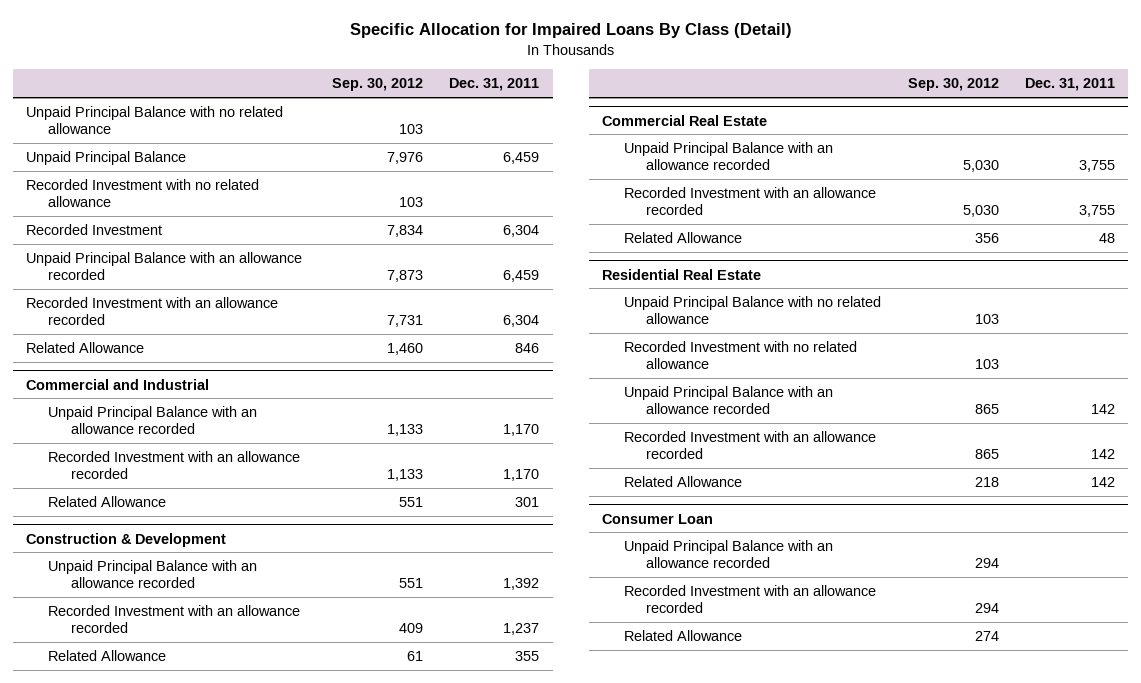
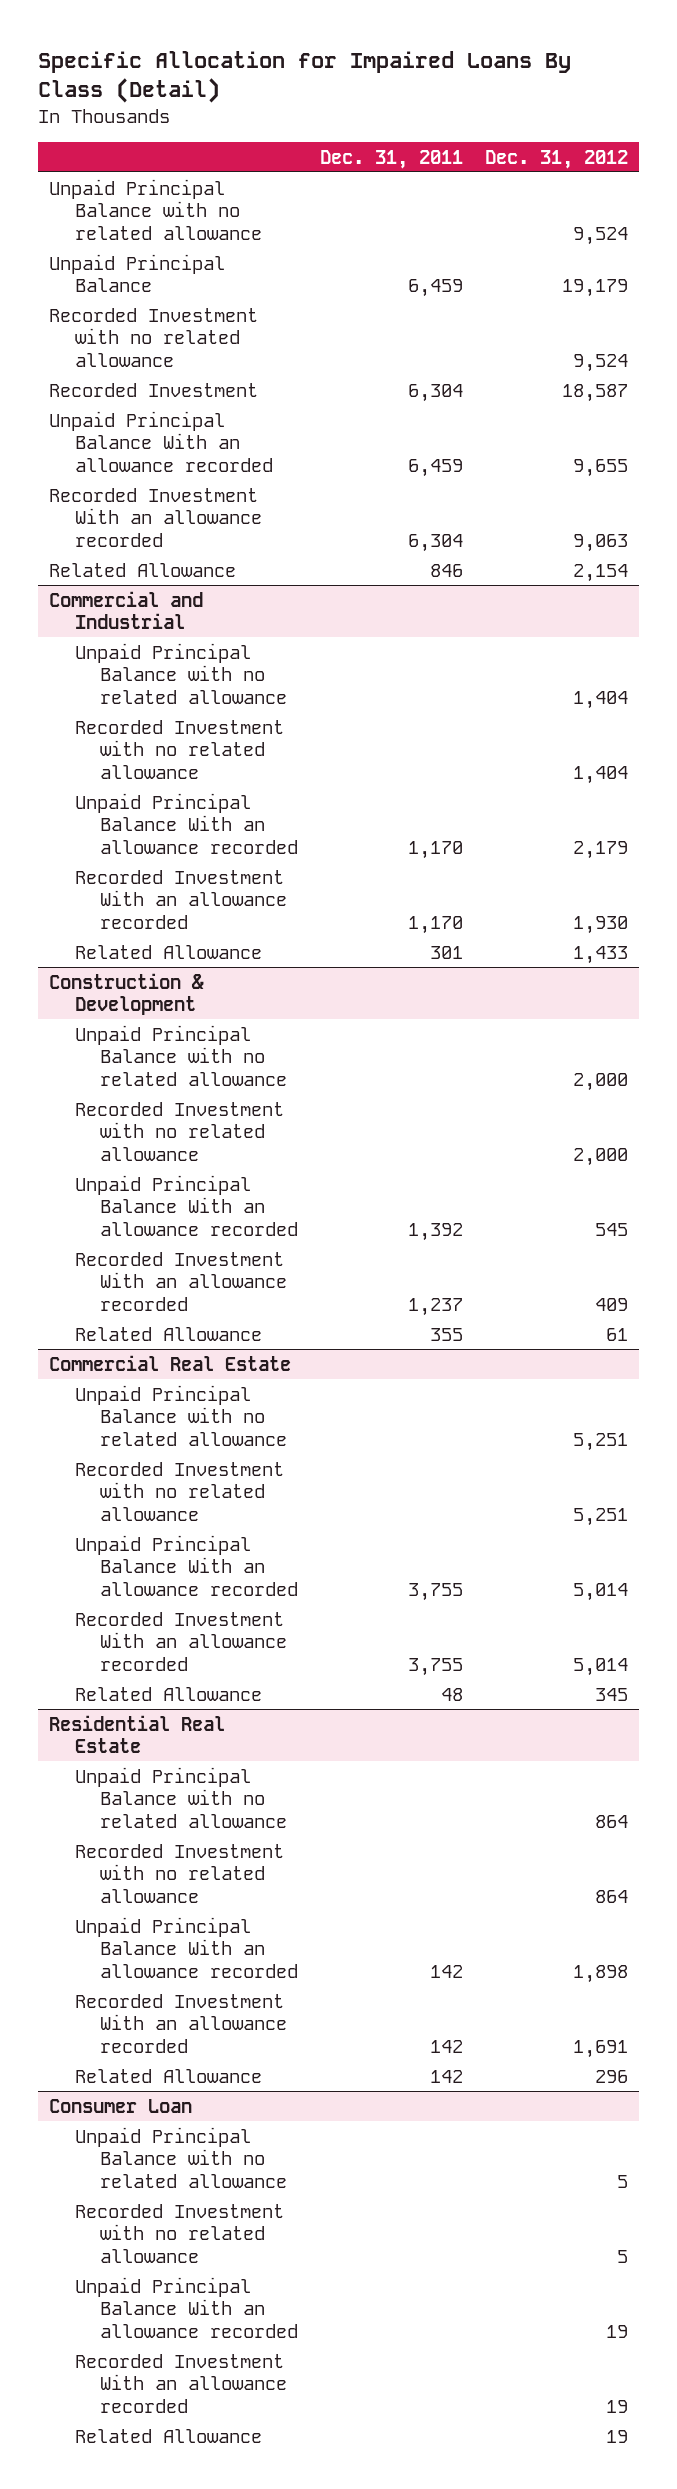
- | Sep. 30, 2012 | Dec. 31, 2011
+ | Dec. 31, 2011 | Dec. 31, 2012
- Unpaid Principal Balance with an allowance recorded | 7,873 | 6,459
- Recorded Investment with an allowance recorded | 7,731 | 6,304
+ Unpaid Principal Balance With an allowance recorded | 6,459 | 9,655
+ Recorded Investment With an allowance recorded | 6,304 | 9,063
@ Commercial and Industrial
- Unpaid Principal Balance with an allowance recorded | 1,133 | 1,170
- Recorded Investment with an allowance recorded | 1,133 | 1,170
+ Unpaid Principal Balance with no related allowance | | 1,404
+ Recorded Investment with no related allowance | | 1,404
+ Unpaid Principal Balance With an allowance recorded | 1,170 | 2,179
+ Recorded Investment With an allowance recorded | 1,170 | 1,930
@ Construction & Development
- Unpaid Principal Balance with an allowance recorded | 551 | 1,392
- Recorded Investment with an allowance recorded | 409 | 1,237
+ Unpaid Principal Balance with no related allowance | | 2,000
+ Recorded Investment with no related allowance | | 2,000
+ Unpaid Principal Balance With an allowance recorded | 1,392 | 545
+ Recorded Investment With an allowance recorded | 1,237 | 409
@ Commercial Real Estate
- Unpaid Principal Balance with an allowance recorded | 5,030 | 3,755
- Recorded Investment with an allowance recorded | 5,030 | 3,755
+ Unpaid Principal Balance with no related allowance | | 5,251
+ Recorded Investment with no related allowance | | 5,251
+ Unpaid Principal Balance With an allowance recorded | 3,755 | 5,014
+ Recorded Investment With an allowance recorded | 3,755 | 5,014
@ Residential Real Estate
- Unpaid Principal Balance with an allowance recorded | 865 | 142
- Recorded Investment with an allowance recorded | 865 | 142
+ Unpaid Principal Balance With an allowance recorded | 142 | 1,898
+ Recorded Investment With an allowance recorded | 142 | 1,691
@ Consumer Loan
- Unpaid Principal Balance with an allowance recorded | 294 |
- Recorded Investment with an allowance recorded | 294 |
+ Unpaid Principal Balance with no related allowance | | 5
+ Recorded Investment with no related allowance | | 5
+ Unpaid Principal Balance With an allowance recorded | | 19
+ Recorded Investment With an allowance recorded | | 19

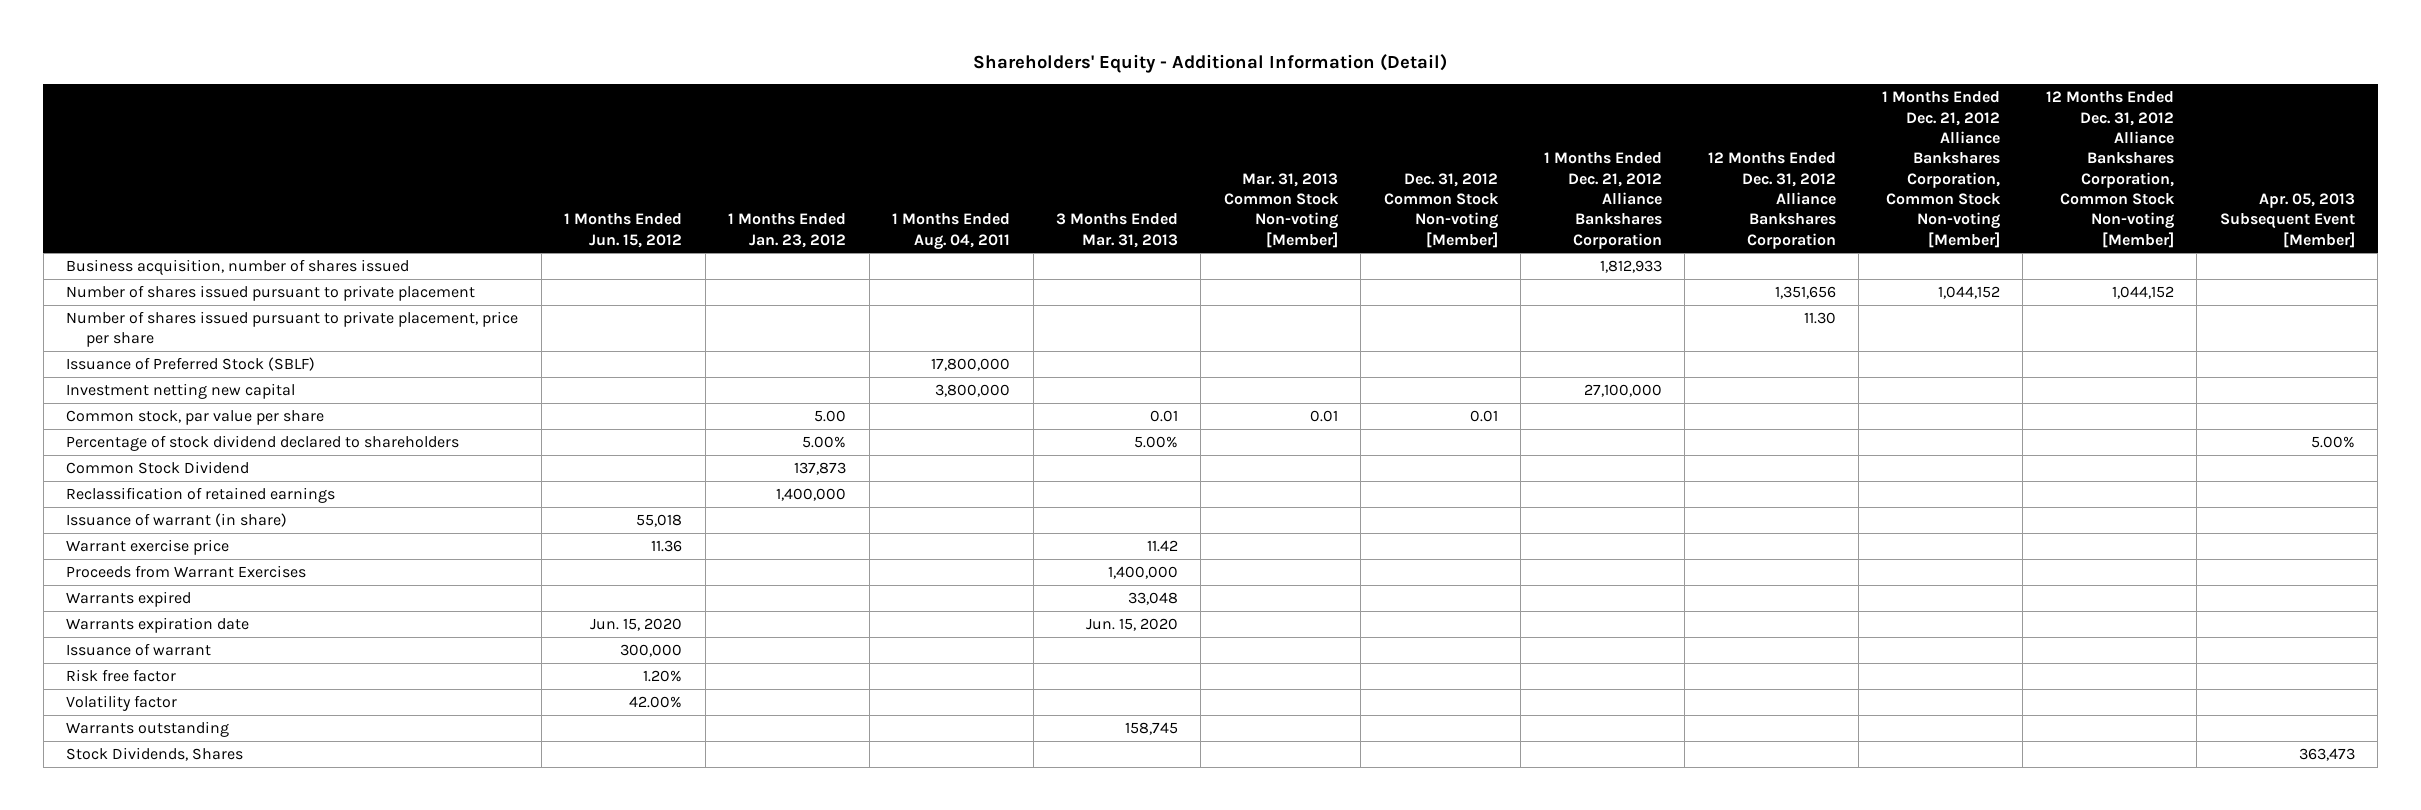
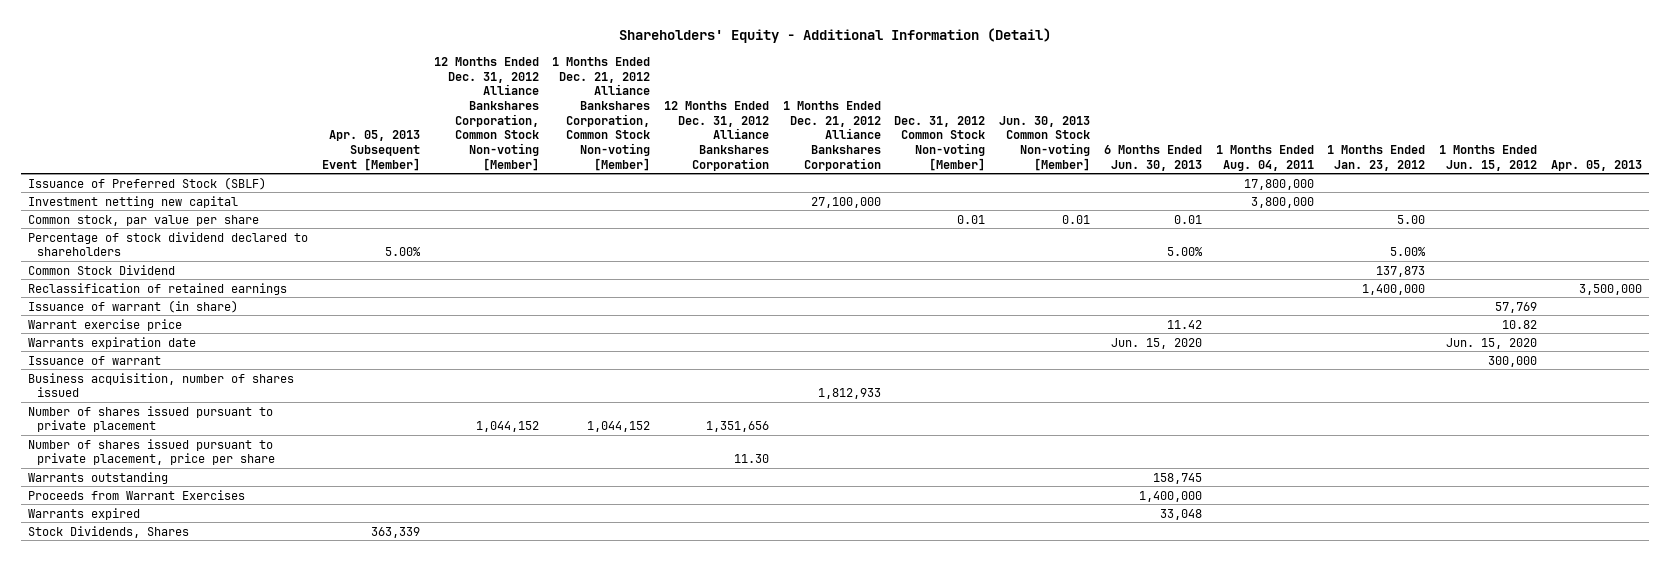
- | 1 Months Ended Jun. 15, 2012 | 1 Months Ended Jan. 23, 2012 | 1 Months Ended Aug. 04, 2011 | 3 Months Ended Mar. 31, 2013 | Mar. 31, 2013 Common Stock Non-voting [Member] | Dec. 31, 2012 Common Stock Non-voting [Member] | 1 Months Ended Dec. 21, 2012 Alliance Bankshares Corporation | 12 Months Ended Dec. 31, 2012 Alliance Bankshares Corporation | 1 Months Ended Dec. 21, 2012 Alliance Bankshares Corporation, Common Stock Non-voting [Member] | 12 Months Ended Dec. 31, 2012 Alliance Bankshares Corporation, Common Stock Non-voting [Member] | Apr. 05, 2013 Subsequent Event [Member]
+ | Apr. 05, 2013 Subsequent Event [Member] | 12 Months Ended Dec. 31, 2012 Alliance Bankshares Corporation, Common Stock Non-voting [Member] | 1 Months Ended Dec. 21, 2012 Alliance Bankshares Corporation, Common Stock Non-voting [Member] | 12 Months Ended Dec. 31, 2012 Alliance Bankshares Corporation | 1 Months Ended Dec. 21, 2012 Alliance Bankshares Corporation | Dec. 31, 2012 Common Stock Non-voting [Member] | Jun. 30, 2013 Common Stock Non-voting [Member] | 6 Months Ended Jun. 30, 2013 | 1 Months Ended Aug. 04, 2011 | 1 Months Ended Jan. 23, 2012 | 1 Months Ended Jun. 15, 2012 | Apr. 05, 2013
- Issuance of warrant (in share) | 55,018 | | | | | | | | | |
- Warrant exercise price | 11.36 | | | 11.42 | | | | | | |
+ Issuance of warrant (in share) | | | | | | | | | | | 57,769 |
+ Warrant exercise price | | | | | | | | 11.42 | | | 10.82 |
- Risk free factor | 1.20% | | | | | | | | | |
- Volatility factor | 42.00% | | | | | | | | | |
moved down: Business acquisition, number of shares issued | | | | | 1,812,933 | | | | | | |
moved down: Number of shares issued pursuant to private placement | | 1,044,152 | 1,044,152 | 1,351,656 | | | | | | | |
moved down: Number of shares issued pursuant to private placement, price per share | | | | 11.30 | | | | | | | |
- Stock Dividends, Shares | | | | | | | | | | | 363,473
moved down: Proceeds from Warrant Exercises | | | | | | | | 1,400,000 | | | |
moved down: Warrants expired | | | | | | | | 33,048 | | | |
+ Stock Dividends, Shares | 363,339 | | | | | | | | | | |

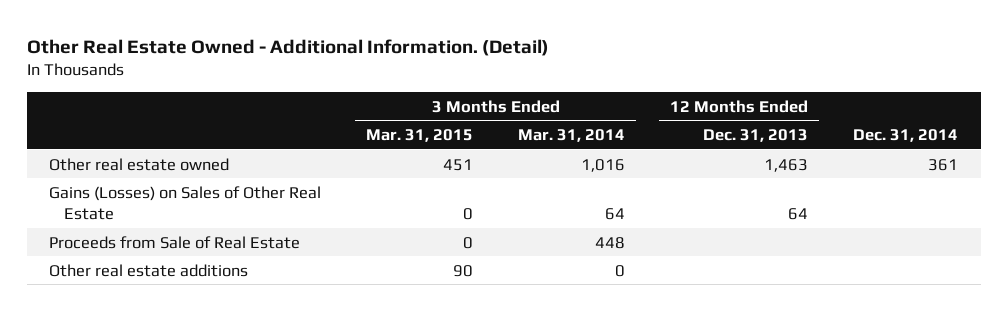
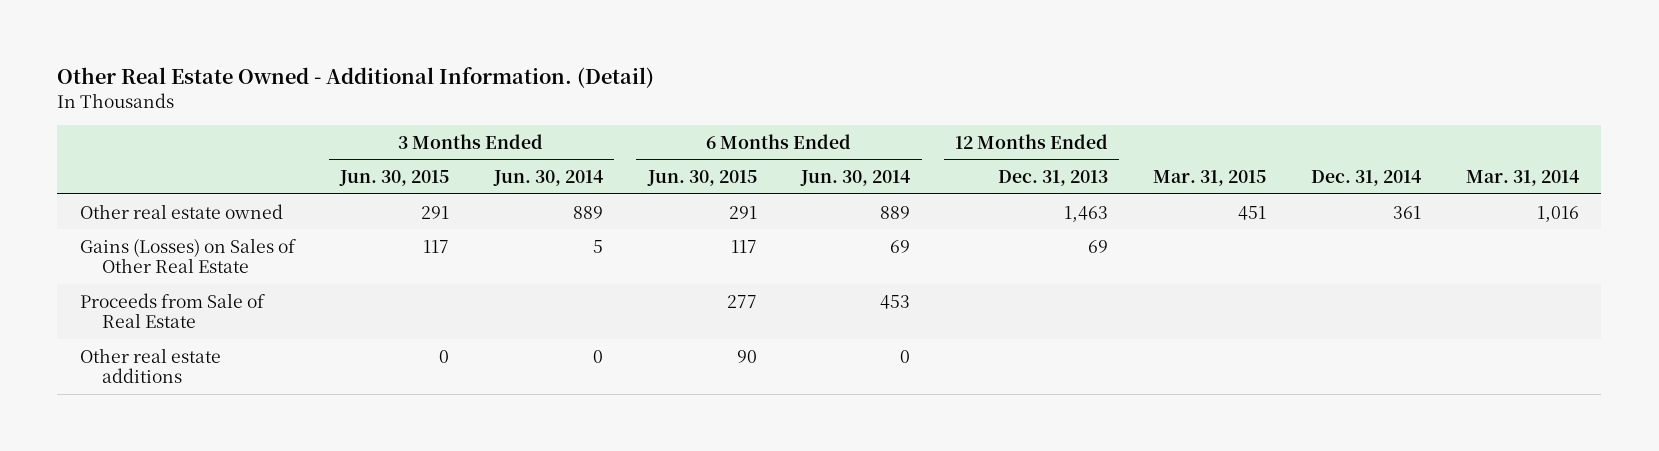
- | 3 Months Ended Mar. 31, 2015 | 3 Months Ended Mar. 31, 2014 | 12 Months Ended Dec. 31, 2013 | Dec. 31, 2014
+ | 3 Months Ended Jun. 30, 2015 | 3 Months Ended Jun. 30, 2014 | 6 Months Ended Jun. 30, 2015 | 6 Months Ended Jun. 30, 2014 | 12 Months Ended Dec. 31, 2013 | Mar. 31, 2015 | Dec. 31, 2014 | Mar. 31, 2014
- Gains (Losses) on Sales of Other Real Estate | 0 | 64 | 64 |
+ Gains (Losses) on Sales of Other Real Estate | 117 | 5 | 117 | 69 | 69 | | |

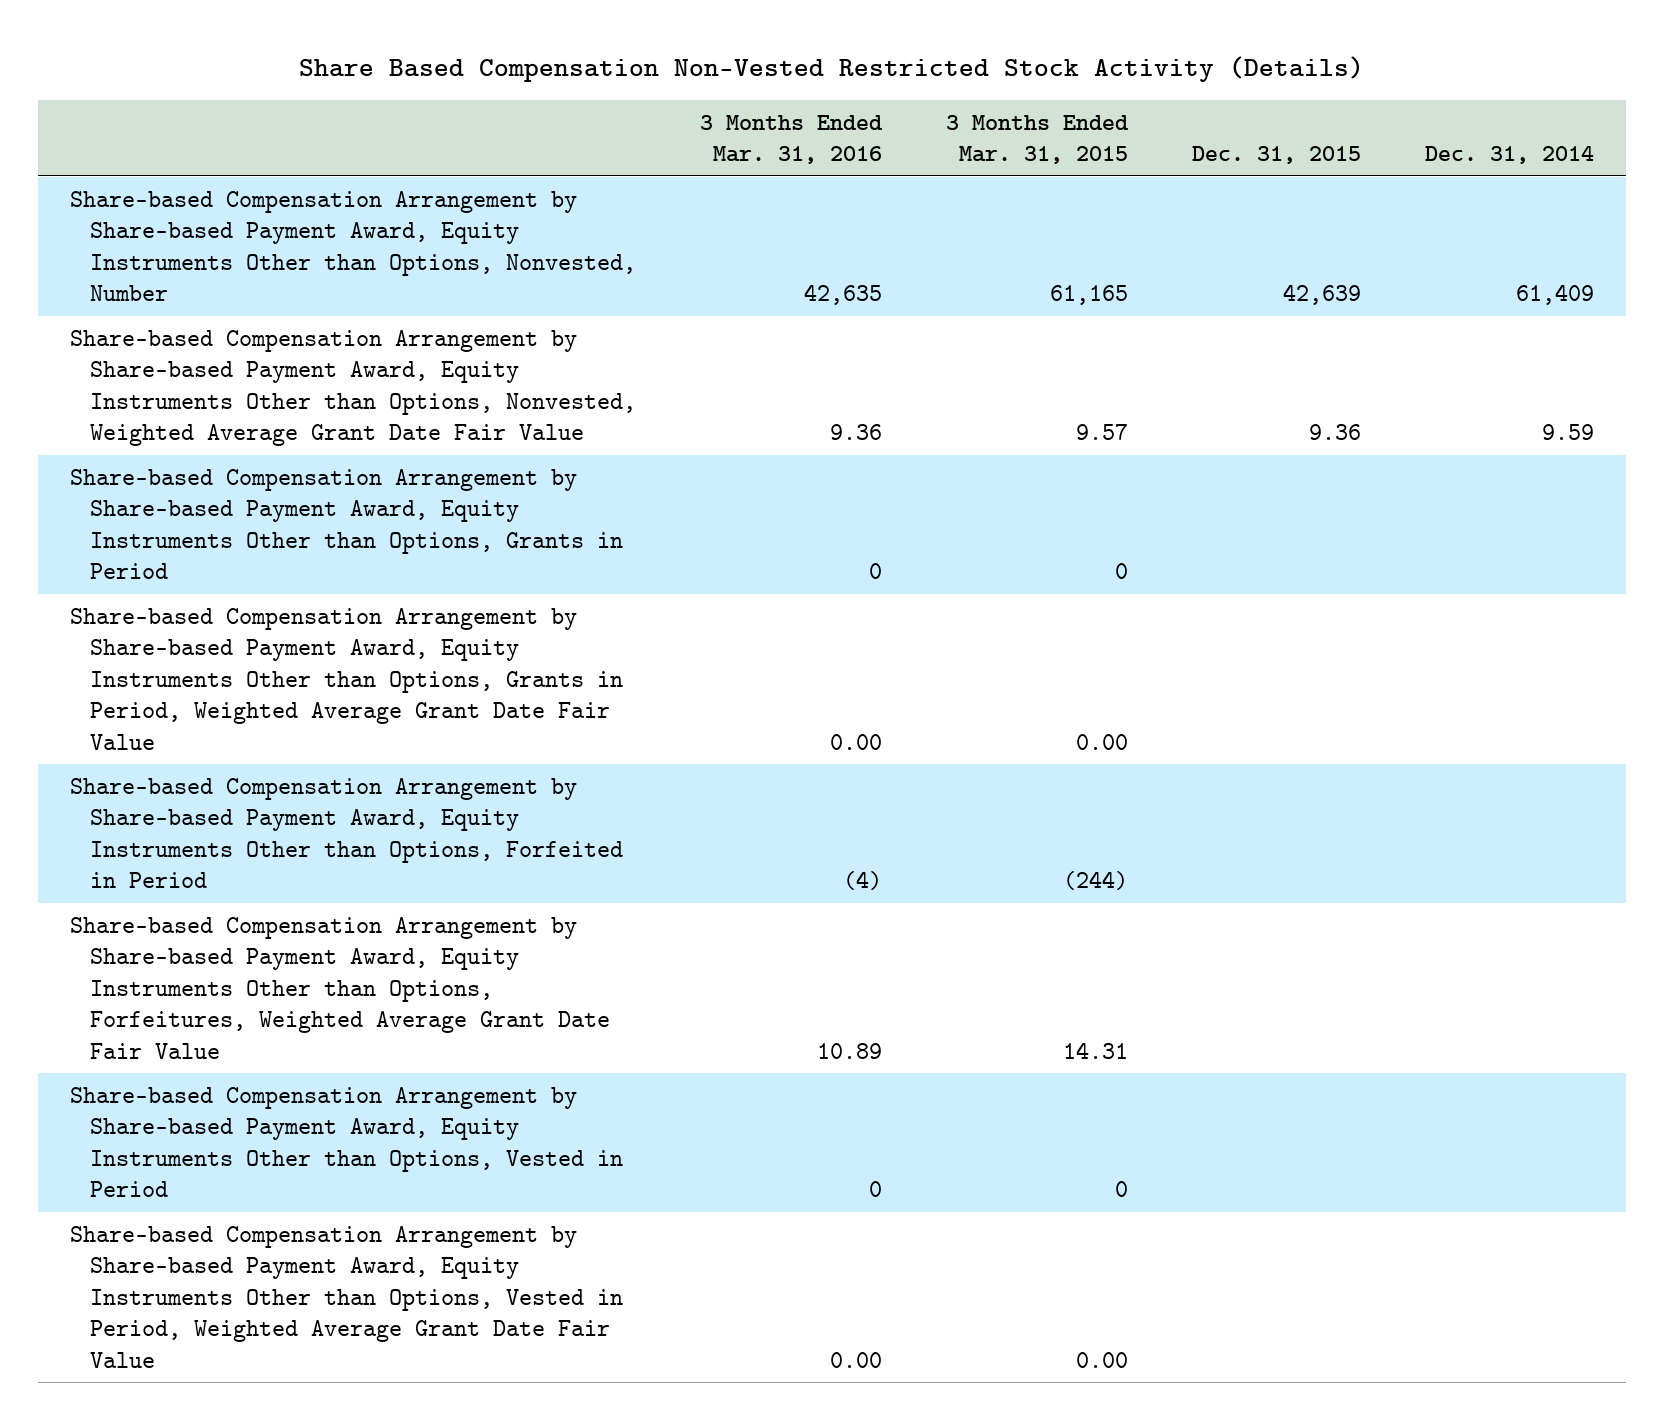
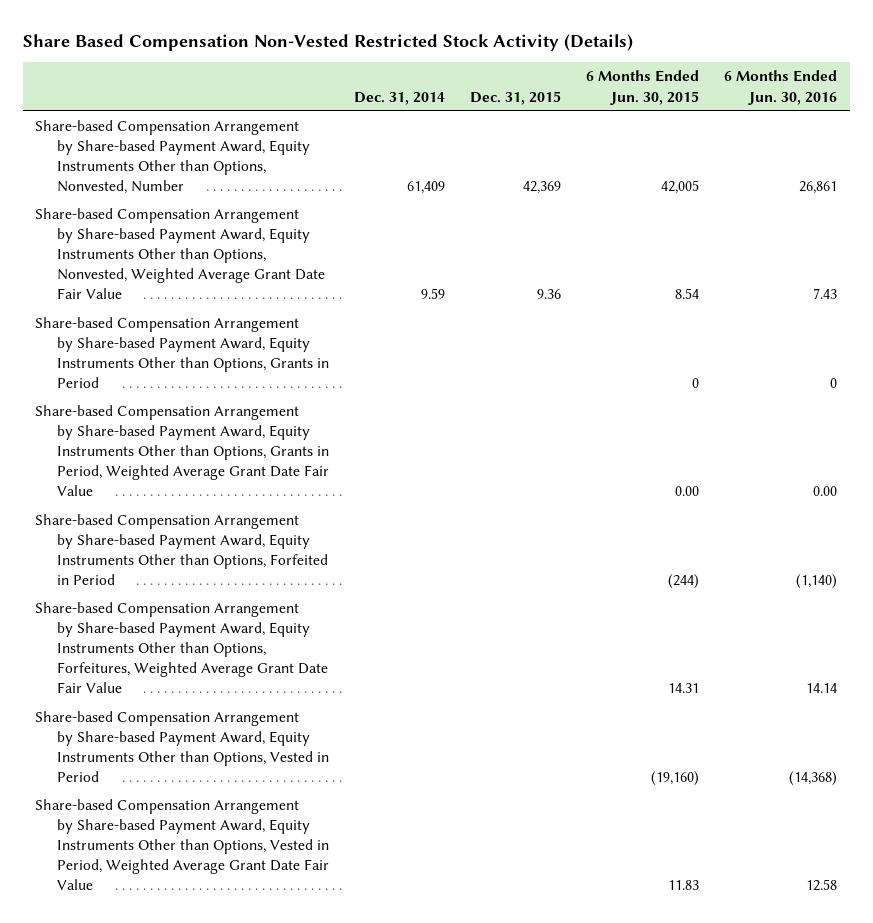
- | 3 Months Ended Mar. 31, 2016 | 3 Months Ended Mar. 31, 2015 | Dec. 31, 2015 | Dec. 31, 2014
+ | Dec. 31, 2014 | Dec. 31, 2015 | 6 Months Ended Jun. 30, 2015 | 6 Months Ended Jun. 30, 2016
- Share-based Compensation Arrangement by Share-based Payment Award, Equity Instruments Other than Options, Nonvested, Number | 42,635 | 61,165 | 42,639 | 61,409
+ Share-based Compensation Arrangement by Share-based Payment Award, Equity Instruments Other than Options, Nonvested, Number | 61,409 | 42,369 | 42,005 | 26,861

